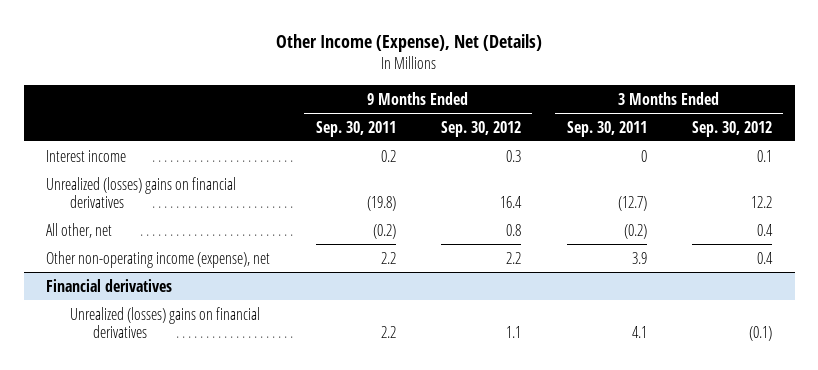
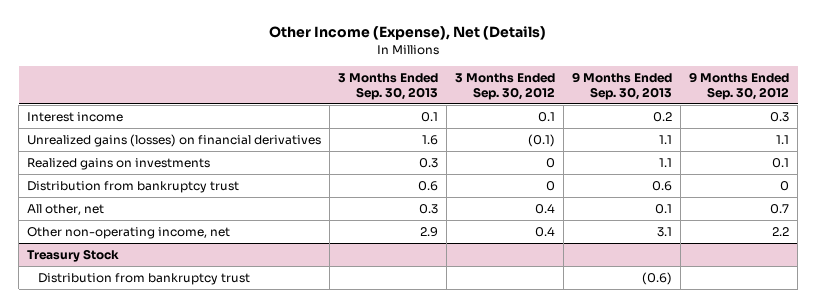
- | 9 Months Ended Sep. 30, 2011 | 9 Months Ended Sep. 30, 2012 | 3 Months Ended Sep. 30, 2011 | 3 Months Ended Sep. 30, 2012
+ | 3 Months Ended Sep. 30, 2013 | 3 Months Ended Sep. 30, 2012 | 9 Months Ended Sep. 30, 2013 | 9 Months Ended Sep. 30, 2012
- Unrealized (losses) gains on financial derivatives | (19.8) | 16.4 | (12.7) | 12.2
- All other, net | (0.2) | 0.8 | (0.2) | 0.4
- Other non-operating income (expense), net | 2.2 | 2.2 | 3.9 | 0.4
- Financial derivatives
- Unrealized (losses) gains on financial derivatives | 2.2 | 1.1 | 4.1 | (0.1)
+ Unrealized gains (losses) on financial derivatives | 1.6 | (0.1) | 1.1 | 1.1
+ Realized gains on investments | 0.3 | 0 | 1.1 | 0.1
+ Distribution from bankruptcy trust | 0.6 | 0 | 0.6 | 0
+ All other, net | 0.3 | 0.4 | 0.1 | 0.7
+ Other non-operating income, net | 2.9 | 0.4 | 3.1 | 2.2
+ Treasury Stock
+ Distribution from bankruptcy trust | | | (0.6) |

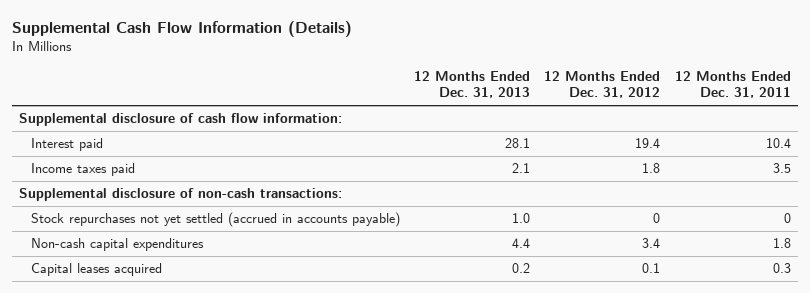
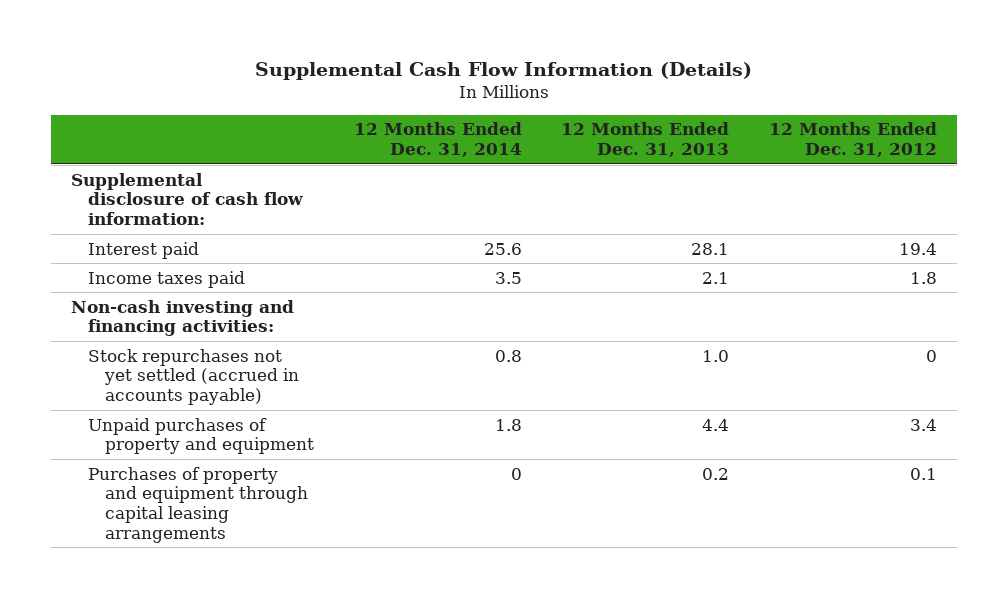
- | 12 Months Ended Dec. 31, 2013 | 12 Months Ended Dec. 31, 2012 | 12 Months Ended Dec. 31, 2011
+ | 12 Months Ended Dec. 31, 2014 | 12 Months Ended Dec. 31, 2013 | 12 Months Ended Dec. 31, 2012
- Supplemental disclosure of non-cash transactions:
+ Non-cash investing and financing activities:
- Non-cash capital expenditures | 4.4 | 3.4 | 1.8
- Capital leases acquired | 0.2 | 0.1 | 0.3
+ Unpaid purchases of property and equipment | 1.8 | 4.4 | 3.4
+ Purchases of property and equipment through capital leasing arrangements | 0 | 0.2 | 0.1

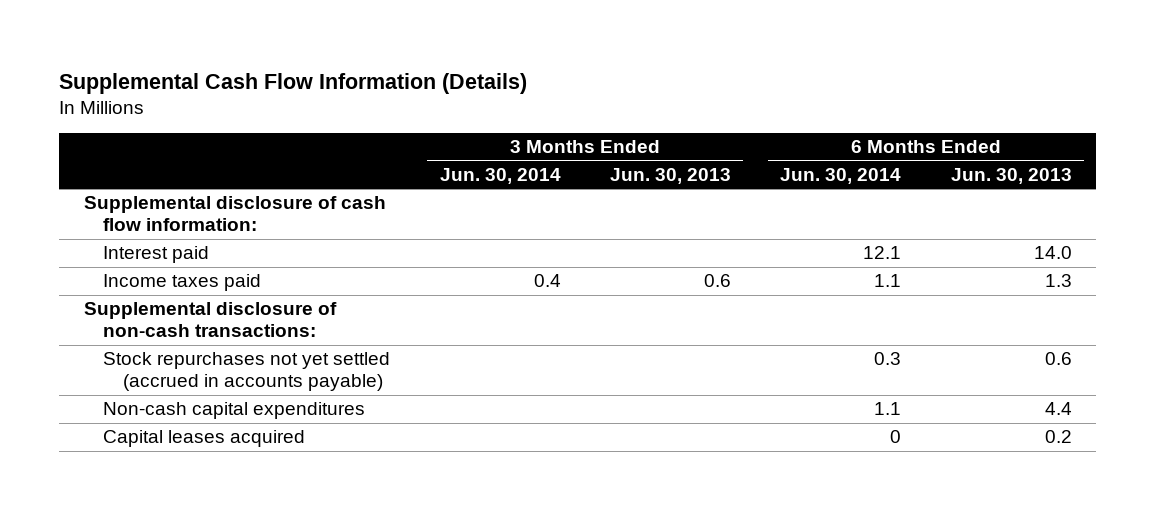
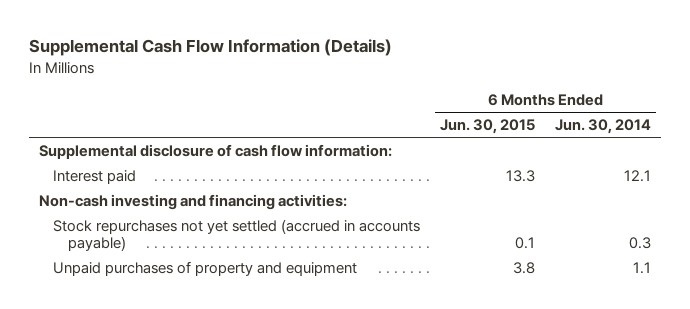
- | 3 Months Ended Jun. 30, 2014 | 3 Months Ended Jun. 30, 2013 | 6 Months Ended Jun. 30, 2014 | 6 Months Ended Jun. 30, 2013
+ | 6 Months Ended Jun. 30, 2015 | 6 Months Ended Jun. 30, 2014
- Income taxes paid | 0.4 | 0.6 | 1.1 | 1.3
- Supplemental disclosure of non-cash transactions:
+ Non-cash investing and financing activities:
- Non-cash capital expenditures | | | 1.1 | 4.4
- Capital leases acquired | | | 0 | 0.2
+ Unpaid purchases of property and equipment | 3.8 | 1.1

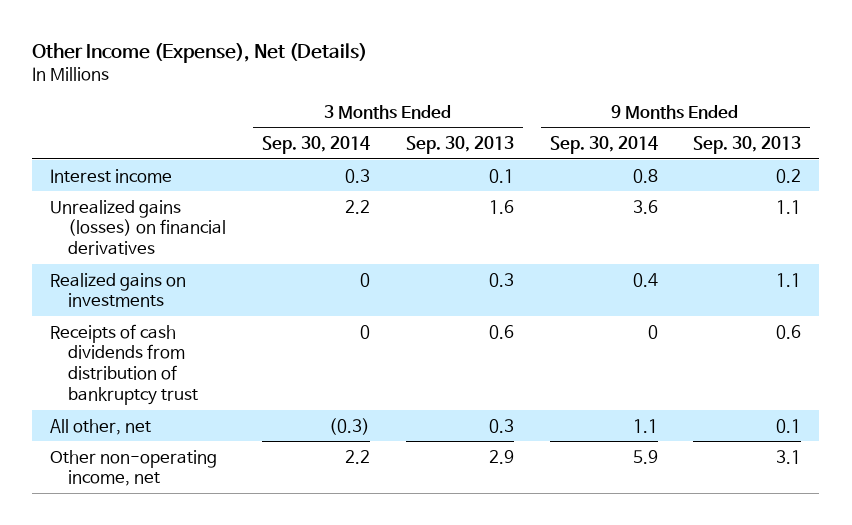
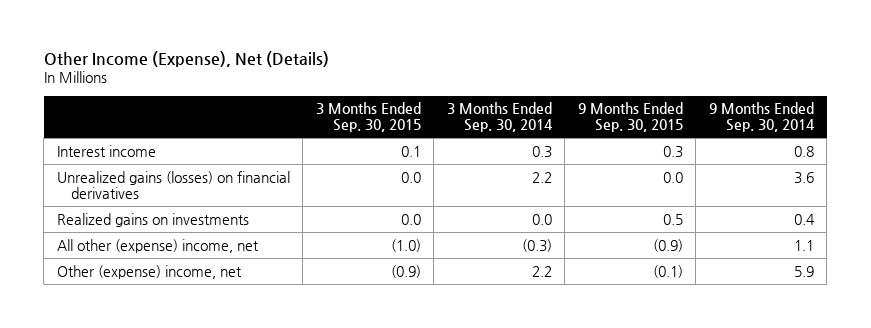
- | 3 Months Ended Sep. 30, 2014 | 3 Months Ended Sep. 30, 2013 | 9 Months Ended Sep. 30, 2014 | 9 Months Ended Sep. 30, 2013
+ | 3 Months Ended Sep. 30, 2015 | 3 Months Ended Sep. 30, 2014 | 9 Months Ended Sep. 30, 2015 | 9 Months Ended Sep. 30, 2014
- Realized gains on investments | 0 | 0.3 | 0.4 | 1.1
- Receipts of cash dividends from distribution of bankruptcy trust | 0 | 0.6 | 0 | 0.6
- All other, net | (0.3) | 0.3 | 1.1 | 0.1
- Other non-operating income, net | 2.2 | 2.9 | 5.9 | 3.1
+ Realized gains on investments | 0.0 | 0.0 | 0.5 | 0.4
+ All other (expense) income, net | (1.0) | (0.3) | (0.9) | 1.1
+ Other (expense) income, net | (0.9) | 2.2 | (0.1) | 5.9

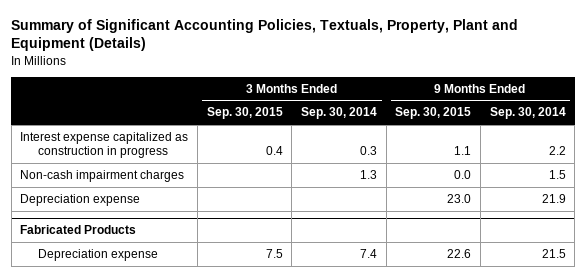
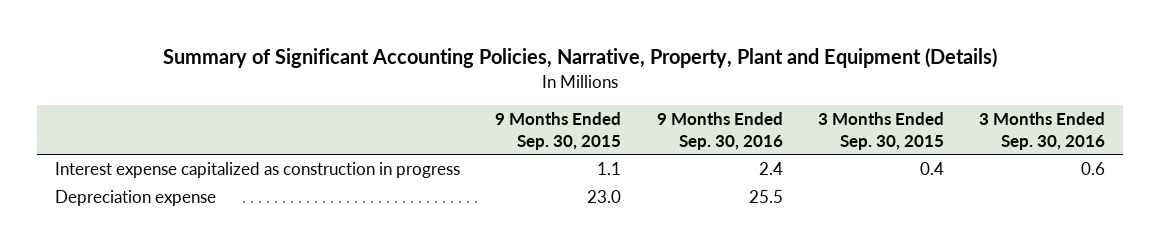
- Summary of Significant Accounting Policies, Textuals, Property, Plant and Equipment (Details)
+ Summary of Significant Accounting Policies, Narrative, Property, Plant and Equipment (Details)
- | 3 Months Ended Sep. 30, 2015 | 3 Months Ended Sep. 30, 2014 | 9 Months Ended Sep. 30, 2015 | 9 Months Ended Sep. 30, 2014
+ | 9 Months Ended Sep. 30, 2015 | 9 Months Ended Sep. 30, 2016 | 3 Months Ended Sep. 30, 2015 | 3 Months Ended Sep. 30, 2016
- Non-cash impairment charges | | 1.3 | 0.0 | 1.5
- Fabricated Products
- Depreciation expense | 7.5 | 7.4 | 22.6 | 21.5

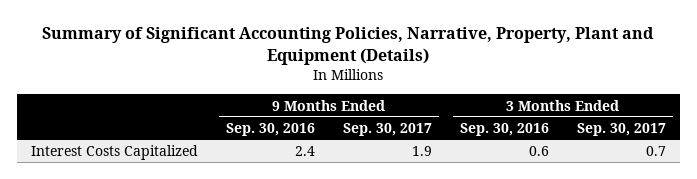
- | 9 Months Ended Sep. 30, 2015 | 9 Months Ended Sep. 30, 2016 | 3 Months Ended Sep. 30, 2015 | 3 Months Ended Sep. 30, 2016
+ | 9 Months Ended Sep. 30, 2016 | 9 Months Ended Sep. 30, 2017 | 3 Months Ended Sep. 30, 2016 | 3 Months Ended Sep. 30, 2017
- Interest expense capitalized as construction in progress | 1.1 | 2.4 | 0.4 | 0.6
- Depreciation expense | 23.0 | 25.5 | |
+ Interest Costs Capitalized | 2.4 | 1.9 | 0.6 | 0.7

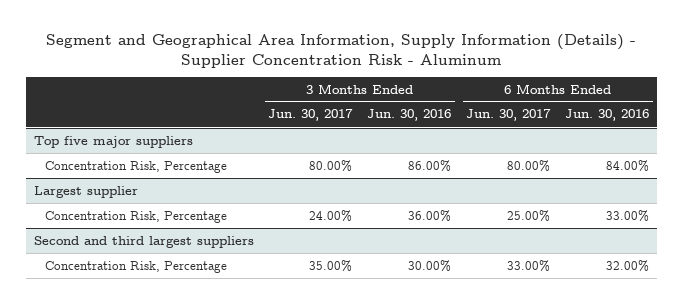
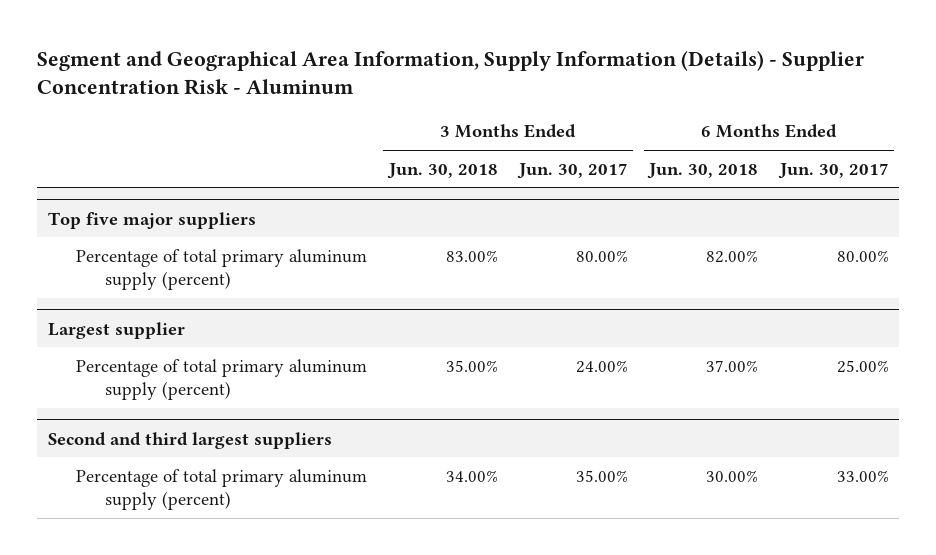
- | 3 Months Ended Jun. 30, 2017 | 3 Months Ended Jun. 30, 2016 | 6 Months Ended Jun. 30, 2017 | 6 Months Ended Jun. 30, 2016
+ | 3 Months Ended Jun. 30, 2018 | 3 Months Ended Jun. 30, 2017 | 6 Months Ended Jun. 30, 2018 | 6 Months Ended Jun. 30, 2017
@ Top five major suppliers
- Concentration Risk, Percentage | 80.00% | 86.00% | 80.00% | 84.00%
+ Percentage of total primary aluminum supply (percent) | 83.00% | 80.00% | 82.00% | 80.00%
@ Largest supplier
- Concentration Risk, Percentage | 24.00% | 36.00% | 25.00% | 33.00%
+ Percentage of total primary aluminum supply (percent) | 35.00% | 24.00% | 37.00% | 25.00%
@ Second and third largest suppliers
- Concentration Risk, Percentage | 35.00% | 30.00% | 33.00% | 32.00%
+ Percentage of total primary aluminum supply (percent) | 34.00% | 35.00% | 30.00% | 33.00%

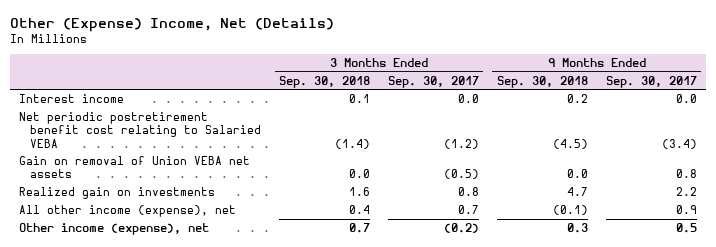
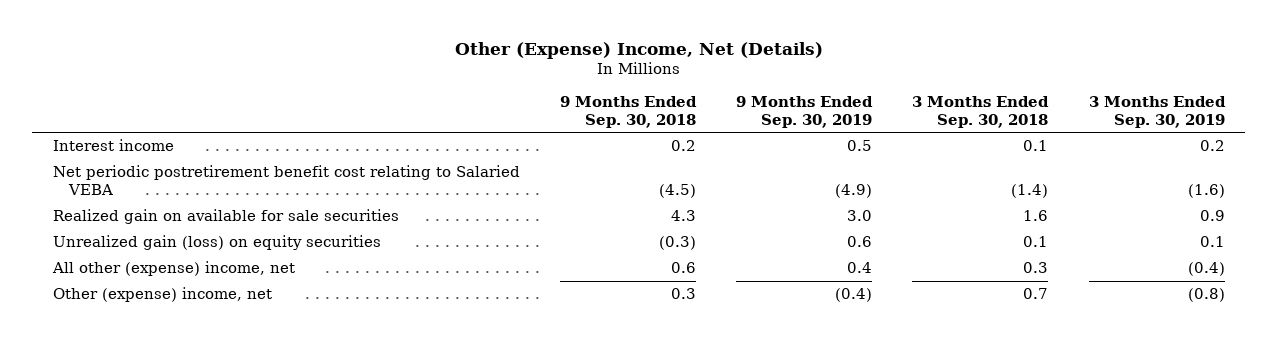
- | 3 Months Ended Sep. 30, 2018 | 3 Months Ended Sep. 30, 2017 | 9 Months Ended Sep. 30, 2018 | 9 Months Ended Sep. 30, 2017
+ | 9 Months Ended Sep. 30, 2018 | 9 Months Ended Sep. 30, 2019 | 3 Months Ended Sep. 30, 2018 | 3 Months Ended Sep. 30, 2019
- Gain on removal of Union VEBA net assets | 0.0 | (0.5) | 0.0 | 0.8
- Realized gain on investments | 1.6 | 0.8 | 4.7 | 2.2
- All other income (expense), net | 0.4 | 0.7 | (0.1) | 0.9
- Other income (expense), net | 0.7 | (0.2) | 0.3 | 0.5
+ Realized gain on available for sale securities | 4.3 | 3.0 | 1.6 | 0.9
+ Unrealized gain (loss) on equity securities | (0.3) | 0.6 | 0.1 | 0.1
+ All other (expense) income, net | 0.6 | 0.4 | 0.3 | (0.4)
+ Other (expense) income, net | 0.3 | (0.4) | 0.7 | (0.8)

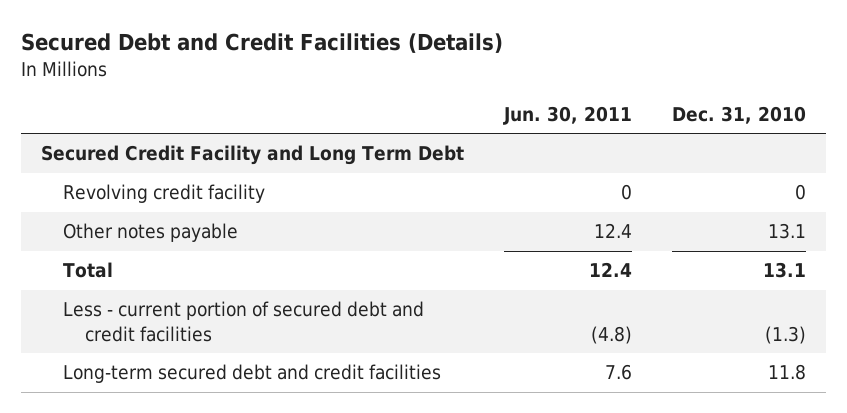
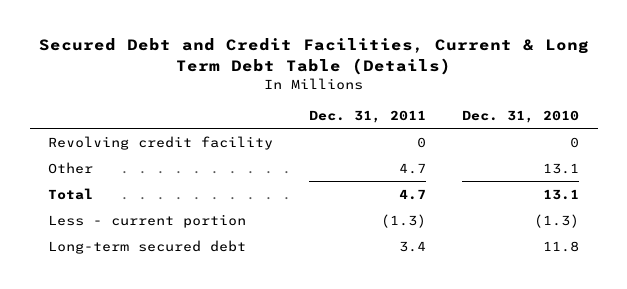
- Secured Debt and Credit Facilities (Details)
+ Secured Debt and Credit Facilities, Current & Long Term Debt Table (Details)
- | Jun. 30, 2011 | Dec. 31, 2010
+ | Dec. 31, 2011 | Dec. 31, 2010
- Secured Credit Facility and Long Term Debt
- Other notes payable | 12.4 | 13.1
+ Other | 4.7 | 13.1
- Less - current portion of secured debt and credit facilities | (4.8) | (1.3)
- Long-term secured debt and credit facilities | 7.6 | 11.8
+ Less - current portion | (1.3) | (1.3)
+ Long-term secured debt | 3.4 | 11.8

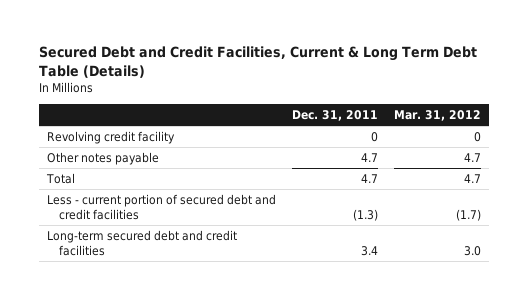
- | Dec. 31, 2011 | Dec. 31, 2010
+ | Dec. 31, 2011 | Mar. 31, 2012
- Other | 4.7 | 13.1
+ Other notes payable | 4.7 | 4.7
- Less - current portion | (1.3) | (1.3)
- Long-term secured debt | 3.4 | 11.8
+ Less - current portion of secured debt and credit facilities | (1.3) | (1.7)
+ Long-term secured debt and credit facilities | 3.4 | 3.0

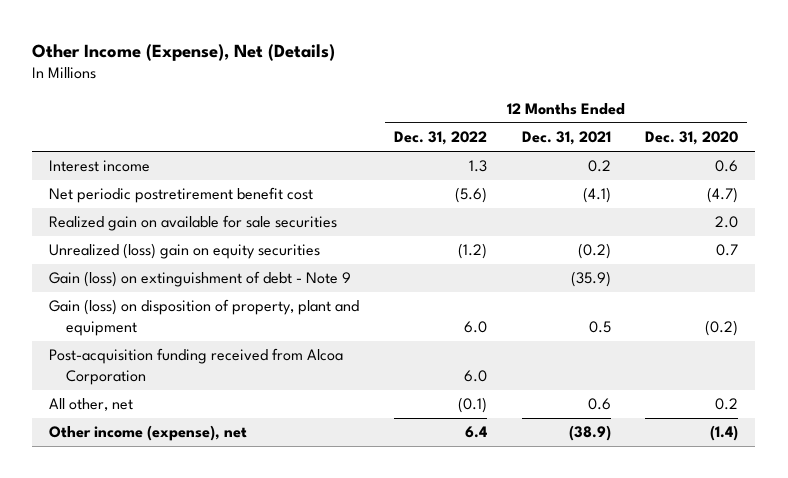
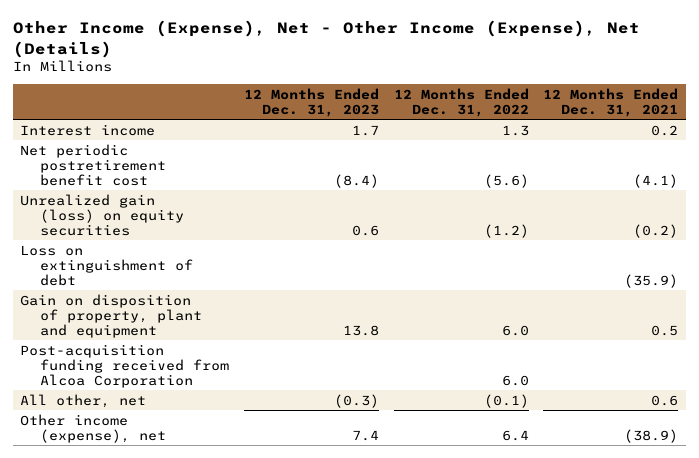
- Other Income (Expense), Net (Details)
+ Other Income (Expense), Net - Other Income (Expense), Net (Details)
- | 12 Months Ended Dec. 31, 2022 | 12 Months Ended Dec. 31, 2021 | 12 Months Ended Dec. 31, 2020
+ | 12 Months Ended Dec. 31, 2023 | 12 Months Ended Dec. 31, 2022 | 12 Months Ended Dec. 31, 2021
- Realized gain on available for sale securities | | | 2.0
- Unrealized (loss) gain on equity securities | (1.2) | (0.2) | 0.7
- Gain (loss) on extinguishment of debt - Note 9 | | (35.9) |
- Gain (loss) on disposition of property, plant and equipment | 6.0 | 0.5 | (0.2)
+ Unrealized gain (loss) on equity securities | 0.6 | (1.2) | (0.2)
+ Loss on extinguishment of debt | | | (35.9)
+ Gain on disposition of property, plant and equipment | 13.8 | 6.0 | 0.5

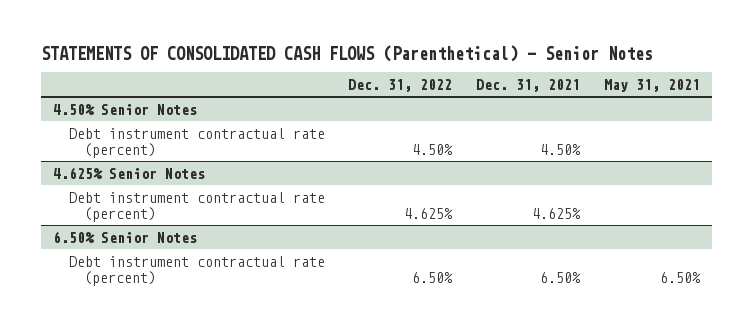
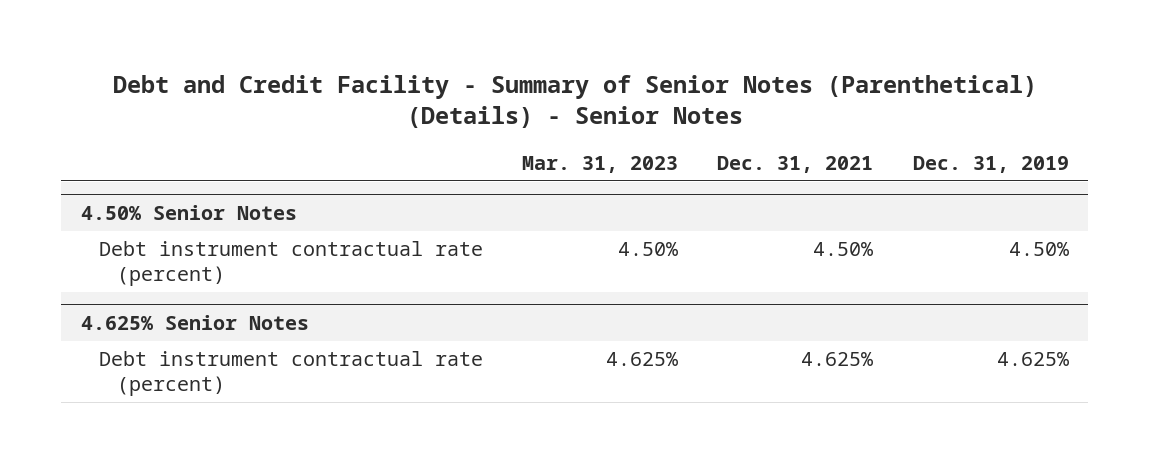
- STATEMENTS OF CONSOLIDATED CASH FLOWS (Parenthetical) - Senior Notes
+ Debt and Credit Facility - Summary of Senior Notes (Parenthetical) (Details) - Senior Notes
- | Dec. 31, 2022 | Dec. 31, 2021 | May 31, 2021
+ | Mar. 31, 2023 | Dec. 31, 2021 | Dec. 31, 2019
- 6.50% Senior Notes
- Debt instrument contractual rate (percent) | 6.50% | 6.50% | 6.50%

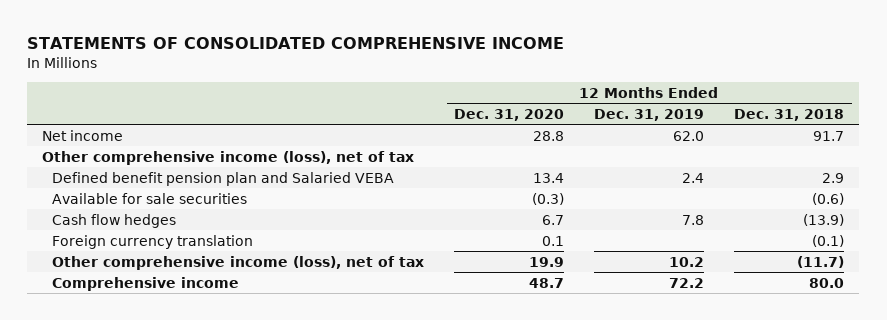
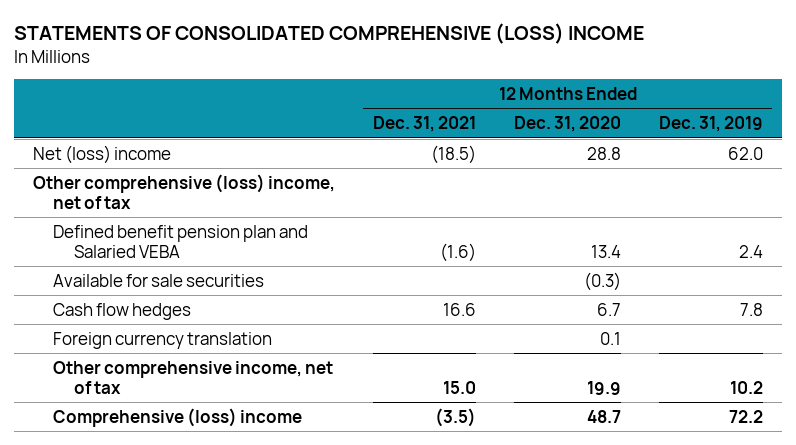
- STATEMENTS OF CONSOLIDATED COMPREHENSIVE INCOME
+ STATEMENTS OF CONSOLIDATED COMPREHENSIVE (LOSS) INCOME
- | 12 Months Ended Dec. 31, 2020 | 12 Months Ended Dec. 31, 2019 | 12 Months Ended Dec. 31, 2018
+ | 12 Months Ended Dec. 31, 2021 | 12 Months Ended Dec. 31, 2020 | 12 Months Ended Dec. 31, 2019
- Net income | 28.8 | 62.0 | 91.7
- Other comprehensive income (loss), net of tax
+ Net (loss) income | (18.5) | 28.8 | 62.0
+ Other comprehensive (loss) income, net of tax
- Other comprehensive income (loss), net of tax | 19.9 | 10.2 | (11.7)
- Comprehensive income | 48.7 | 72.2 | 80.0
+ Other comprehensive income, net of tax | 15.0 | 19.9 | 10.2
+ Comprehensive (loss) income | (3.5) | 48.7 | 72.2

